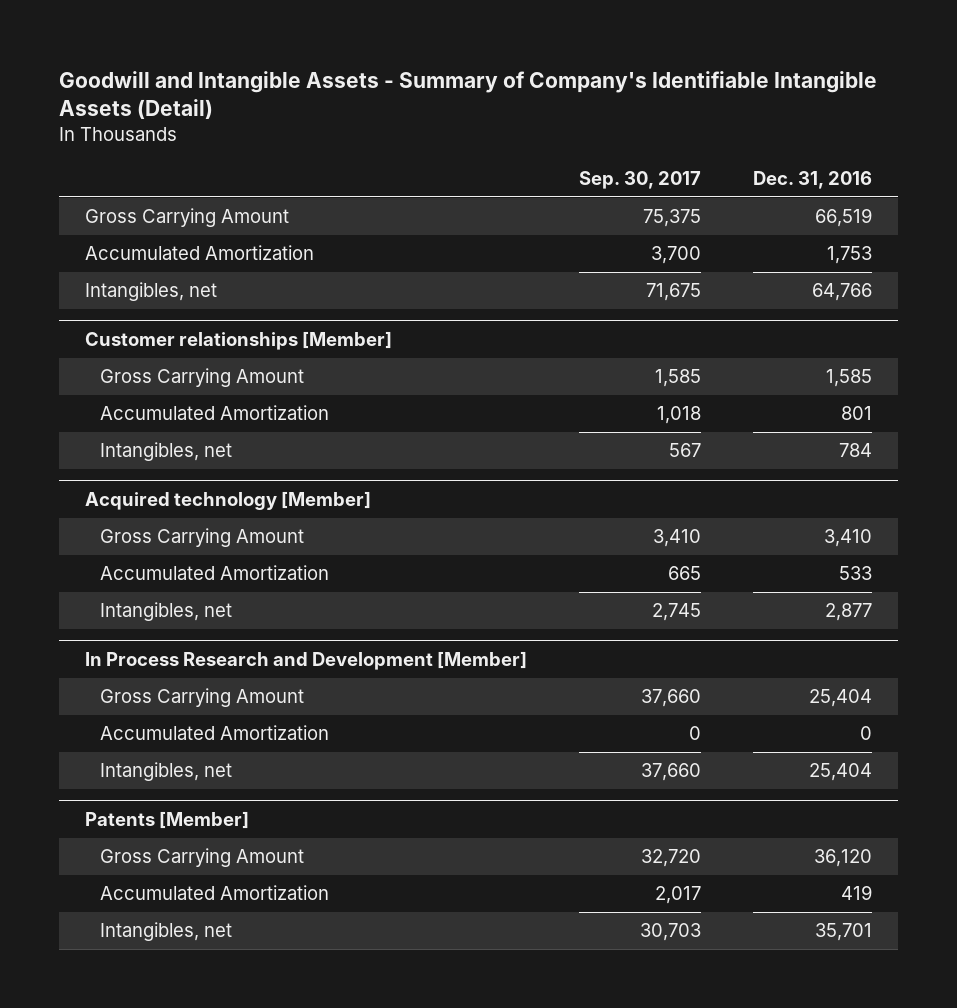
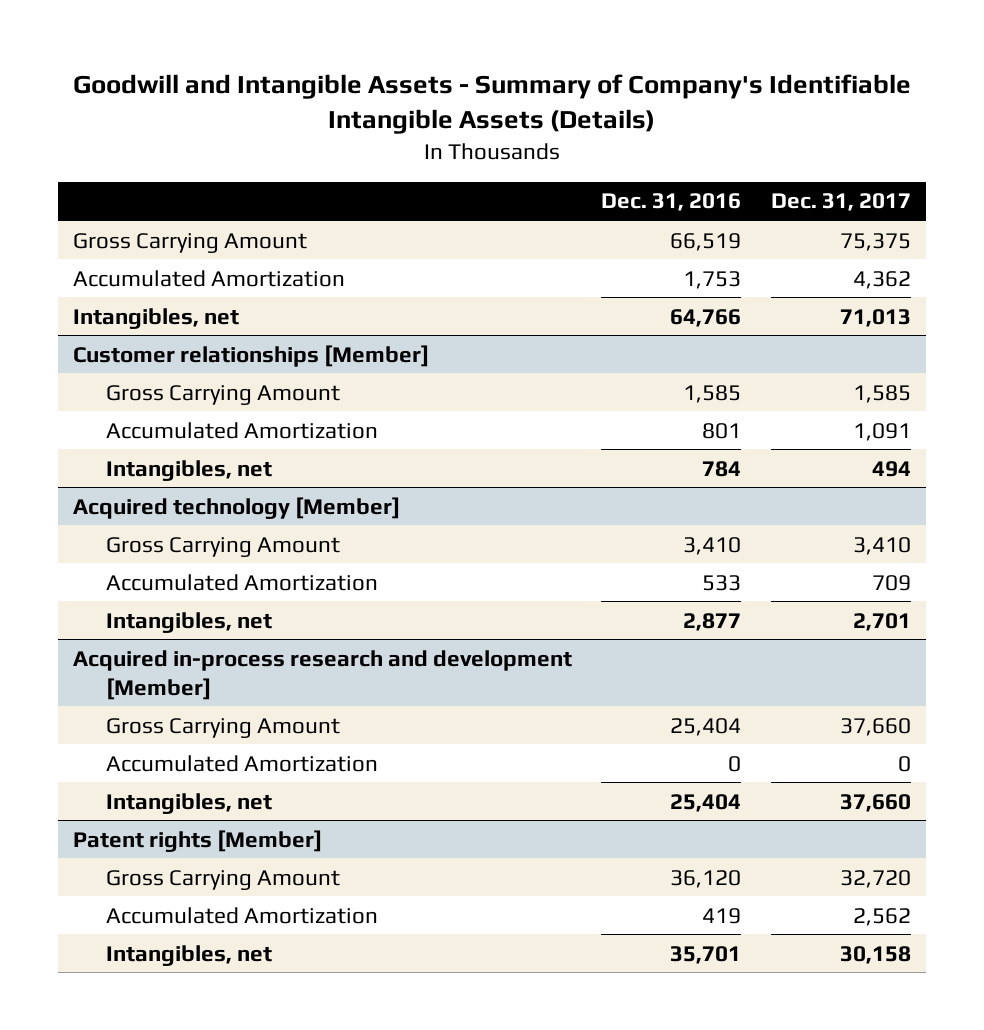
- Goodwill and Intangible Assets - Summary of Company's Identifiable Intangible Assets (Detail)
+ Goodwill and Intangible Assets - Summary of Company's Identifiable Intangible Assets (Details)
- | Sep. 30, 2017 | Dec. 31, 2016
+ | Dec. 31, 2016 | Dec. 31, 2017
- In Process Research and Development [Member]
+ Acquired in-process research and development [Member]
- Patents [Member]
+ Patent rights [Member]

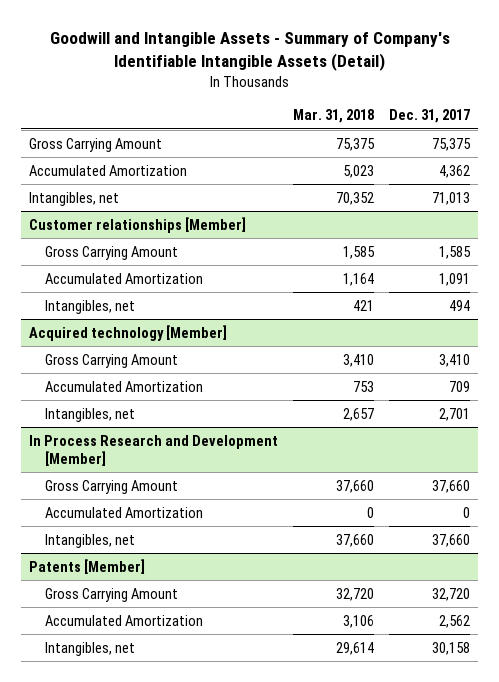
- Goodwill and Intangible Assets - Summary of Company's Identifiable Intangible Assets (Details)
+ Goodwill and Intangible Assets - Summary of Company's Identifiable Intangible Assets (Detail)
- | Dec. 31, 2016 | Dec. 31, 2017
+ | Mar. 31, 2018 | Dec. 31, 2017
- Acquired in-process research and development [Member]
+ In Process Research and Development [Member]
- Patent rights [Member]
+ Patents [Member]

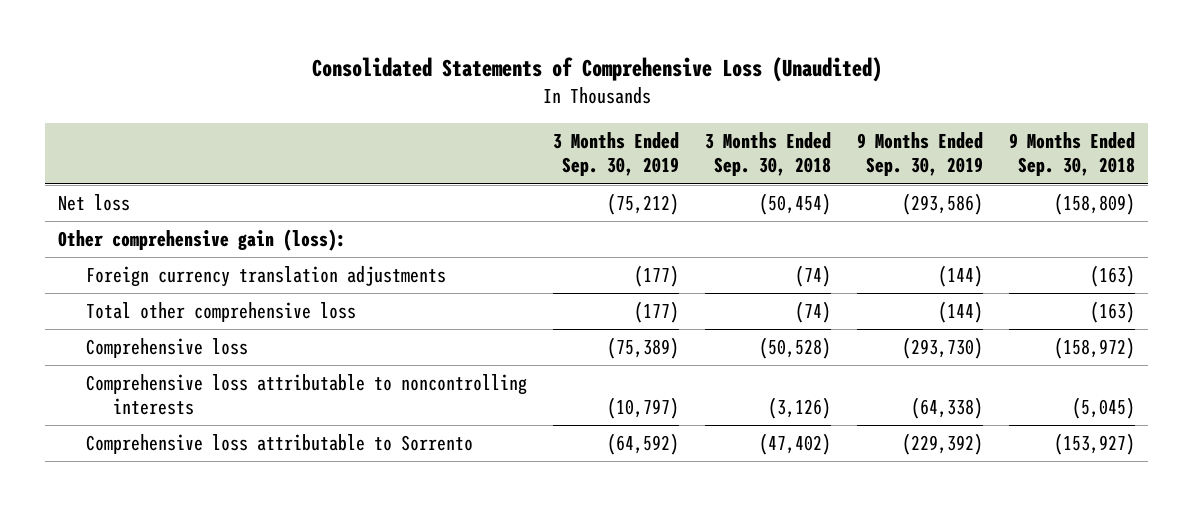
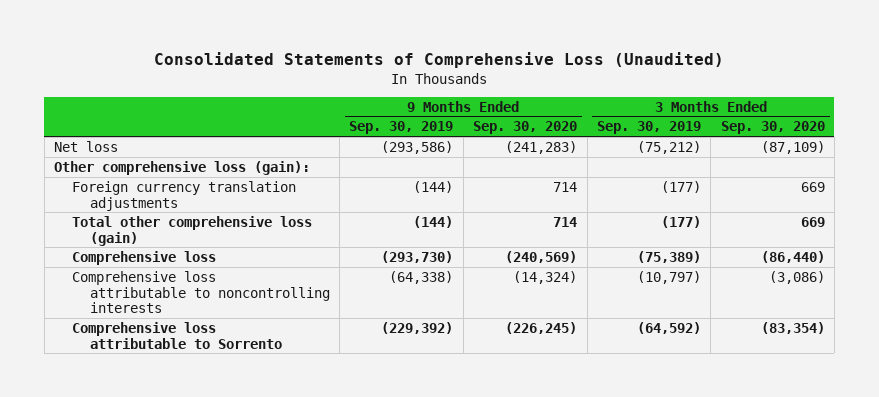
- | 3 Months Ended Sep. 30, 2019 | 3 Months Ended Sep. 30, 2018 | 9 Months Ended Sep. 30, 2019 | 9 Months Ended Sep. 30, 2018
+ | 9 Months Ended Sep. 30, 2019 | 9 Months Ended Sep. 30, 2020 | 3 Months Ended Sep. 30, 2019 | 3 Months Ended Sep. 30, 2020
- Other comprehensive gain (loss):
+ Other comprehensive loss (gain):
- Total other comprehensive loss | (177) | (74) | (144) | (163)
+ Total other comprehensive loss (gain) | (144) | 714 | (177) | 669

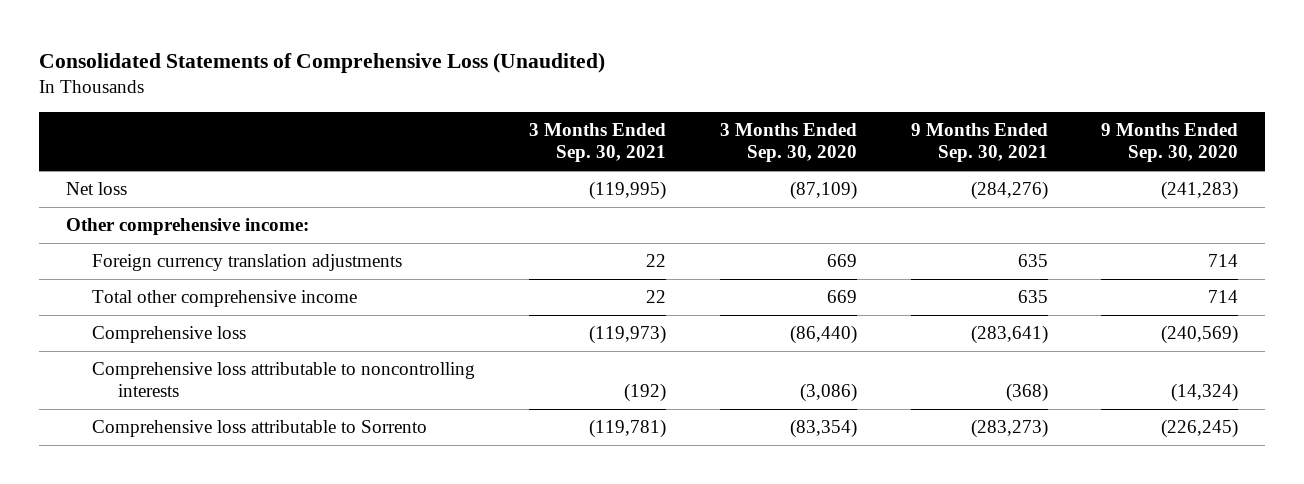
- | 9 Months Ended Sep. 30, 2019 | 9 Months Ended Sep. 30, 2020 | 3 Months Ended Sep. 30, 2019 | 3 Months Ended Sep. 30, 2020
+ | 3 Months Ended Sep. 30, 2021 | 3 Months Ended Sep. 30, 2020 | 9 Months Ended Sep. 30, 2021 | 9 Months Ended Sep. 30, 2020
- Other comprehensive loss (gain):
+ Other comprehensive income:
- Total other comprehensive loss (gain) | (144) | 714 | (177) | 669
+ Total other comprehensive income | 22 | 669 | 635 | 714

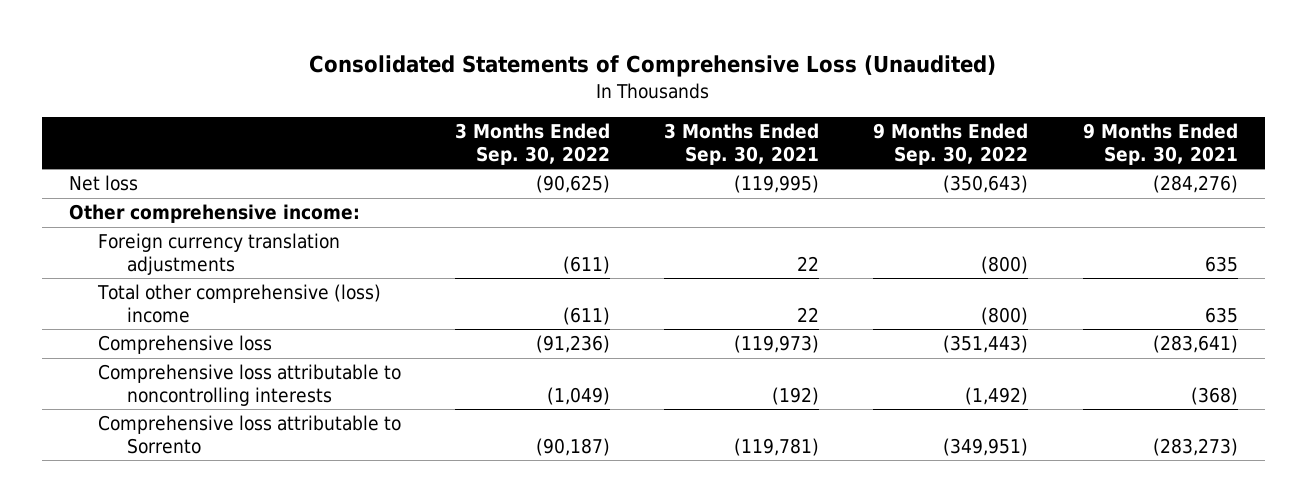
- | 3 Months Ended Sep. 30, 2021 | 3 Months Ended Sep. 30, 2020 | 9 Months Ended Sep. 30, 2021 | 9 Months Ended Sep. 30, 2020
+ | 3 Months Ended Sep. 30, 2022 | 3 Months Ended Sep. 30, 2021 | 9 Months Ended Sep. 30, 2022 | 9 Months Ended Sep. 30, 2021
- Total other comprehensive income | 22 | 669 | 635 | 714
+ Total other comprehensive (loss) income | (611) | 22 | (800) | 635

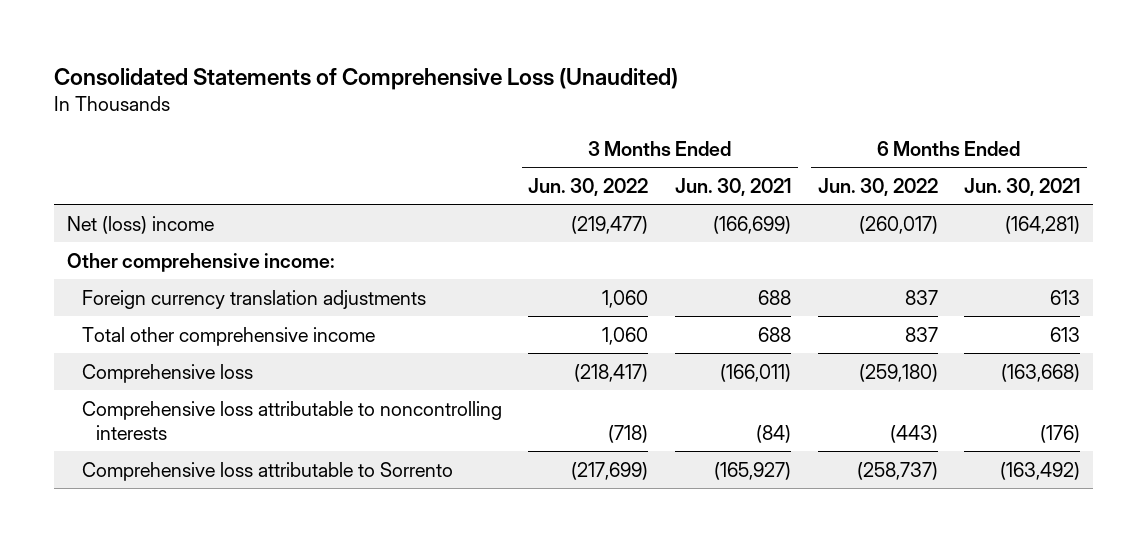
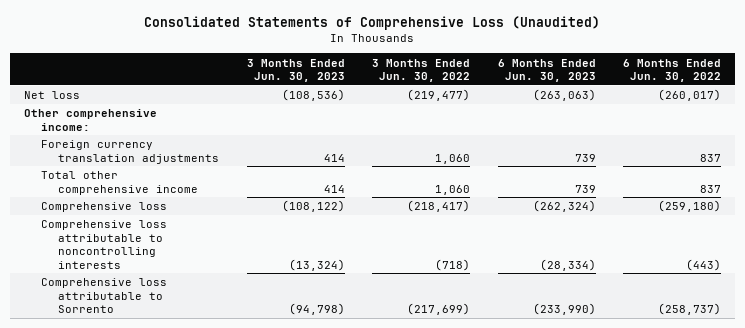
- | 3 Months Ended Jun. 30, 2022 | 3 Months Ended Jun. 30, 2021 | 6 Months Ended Jun. 30, 2022 | 6 Months Ended Jun. 30, 2021
+ | 3 Months Ended Jun. 30, 2023 | 3 Months Ended Jun. 30, 2022 | 6 Months Ended Jun. 30, 2023 | 6 Months Ended Jun. 30, 2022
- Net (loss) income | (219,477) | (166,699) | (260,017) | (164,281)
+ Net loss | (108,536) | (219,477) | (263,063) | (260,017)

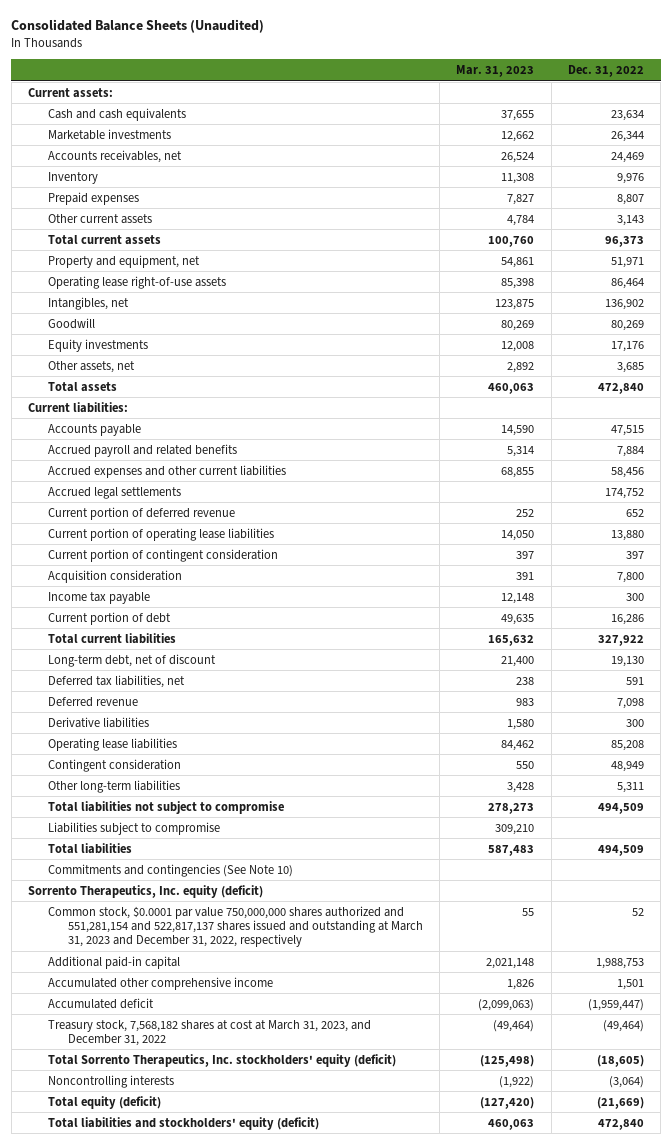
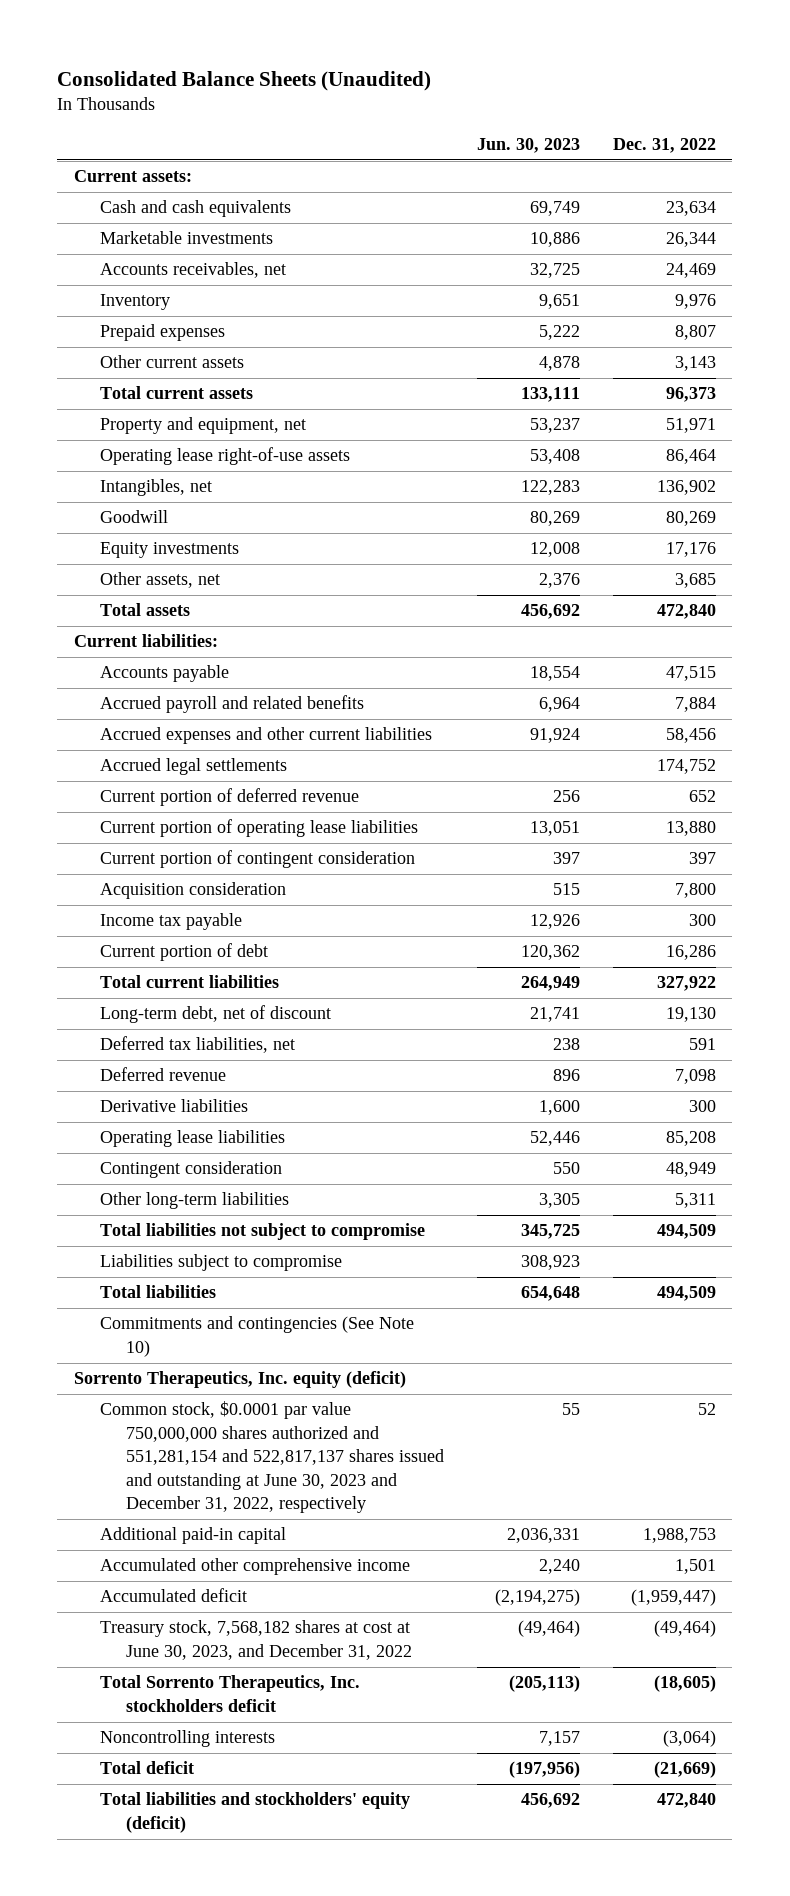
- | Mar. 31, 2023 | Dec. 31, 2022
+ | Jun. 30, 2023 | Dec. 31, 2022
- Common stock, $0.0001 par value 750,000,000 shares authorized and 551,281,154 and 522,817,137 shares issued and outstanding at March 31, 2023 and December 31, 2022, respectively | 55 | 52
+ Common stock, $0.0001 par value 750,000,000 shares authorized and 551,281,154 and 522,817,137 shares issued and outstanding at June 30, 2023 and December 31, 2022, respectively | 55 | 52
- Treasury stock, 7,568,182 shares at cost at March 31, 2023, and December 31, 2022 | (49,464) | (49,464)
- Total Sorrento Therapeutics, Inc. stockholders' equity (deficit) | (125,498) | (18,605)
+ Treasury stock, 7,568,182 shares at cost at June 30, 2023, and December 31, 2022 | (49,464) | (49,464)
+ Total Sorrento Therapeutics, Inc. stockholders deficit | (205,113) | (18,605)
- Total equity (deficit) | (127,420) | (21,669)
+ Total deficit | (197,956) | (21,669)

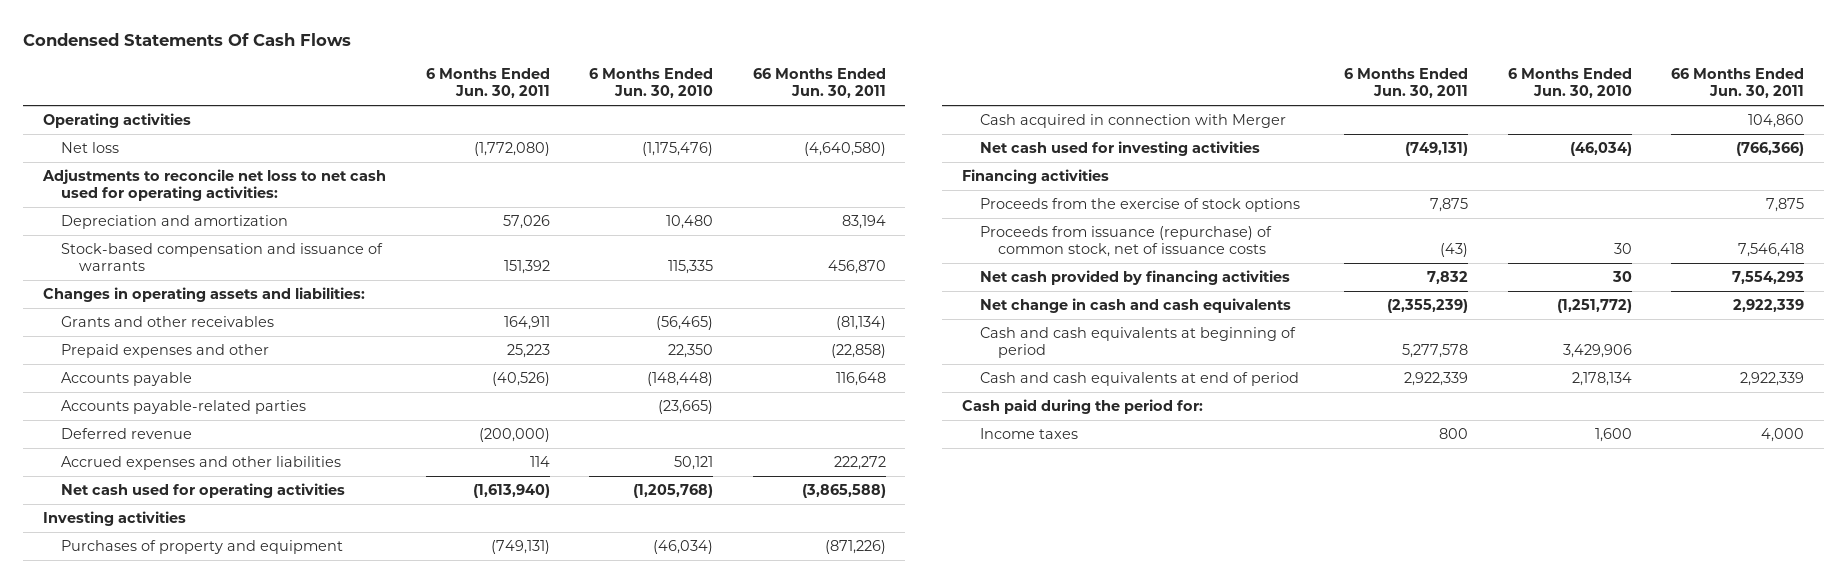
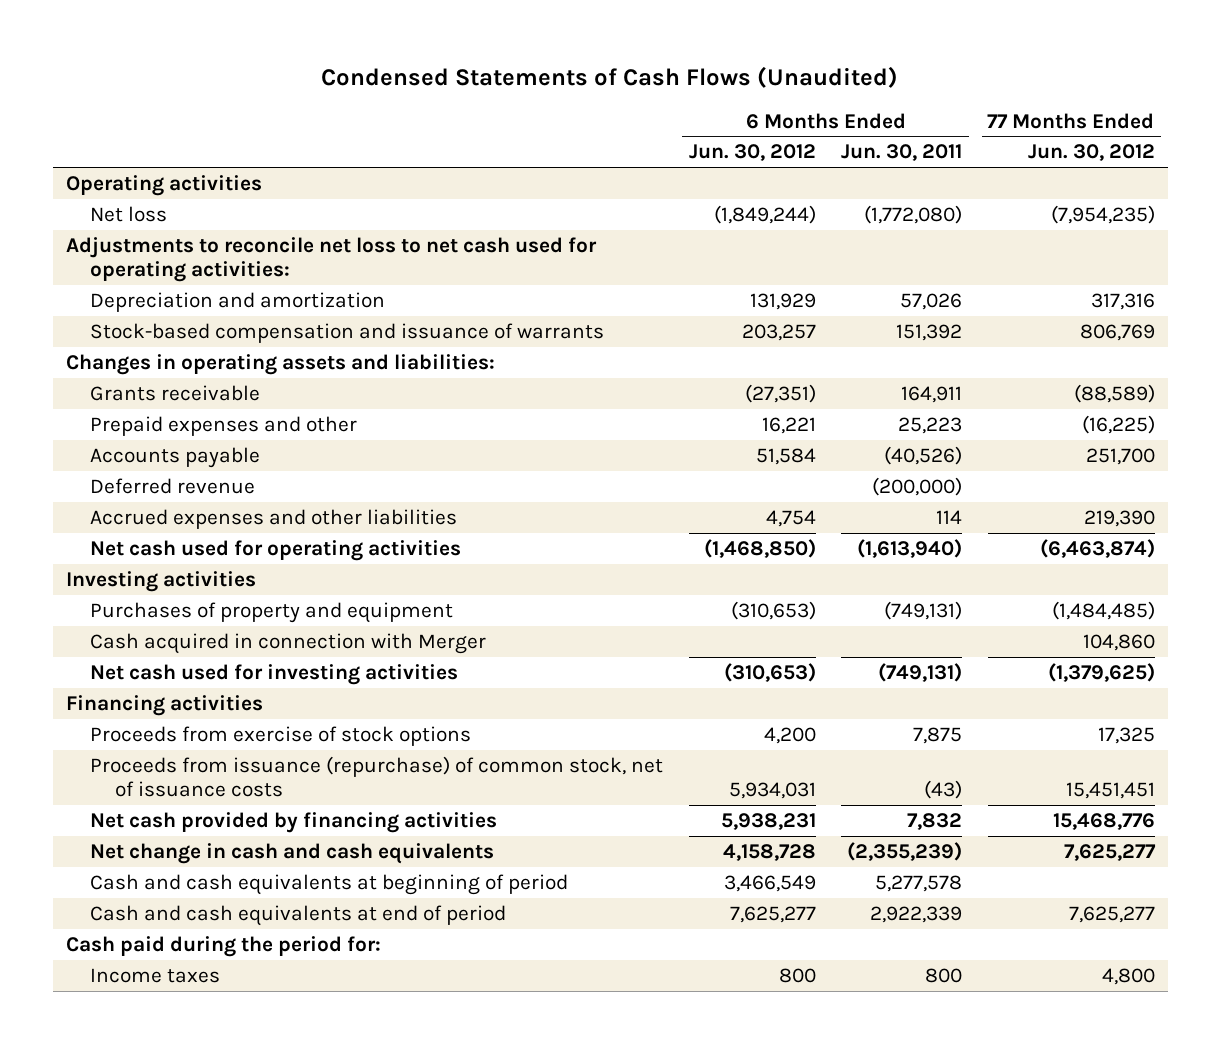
- Condensed Statements Of Cash Flows
+ Condensed Statements of Cash Flows (Unaudited)
- | 6 Months Ended Jun. 30, 2011 | 6 Months Ended Jun. 30, 2010 | 66 Months Ended Jun. 30, 2011
+ | 6 Months Ended Jun. 30, 2012 | 6 Months Ended Jun. 30, 2011 | 77 Months Ended Jun. 30, 2012
- Grants and other receivables | 164,911 | (56,465) | (81,134)
+ Grants receivable | (27,351) | 164,911 | (88,589)
- Accounts payable-related parties | | (23,665) |
- Proceeds from the exercise of stock options | 7,875 | | 7,875
+ Proceeds from exercise of stock options | 4,200 | 7,875 | 17,325

